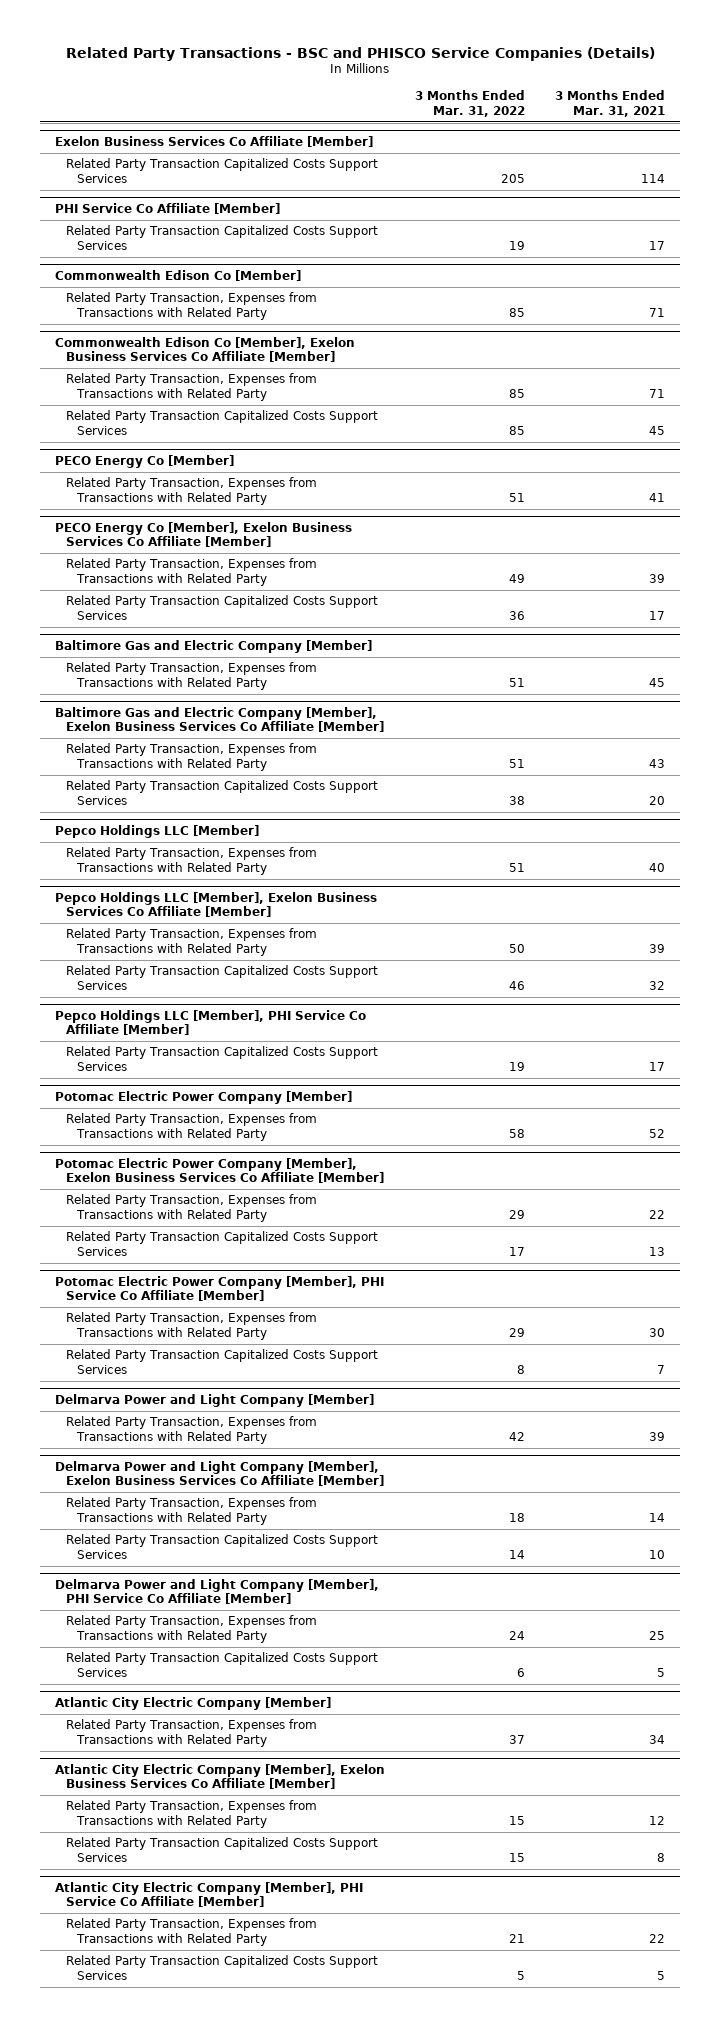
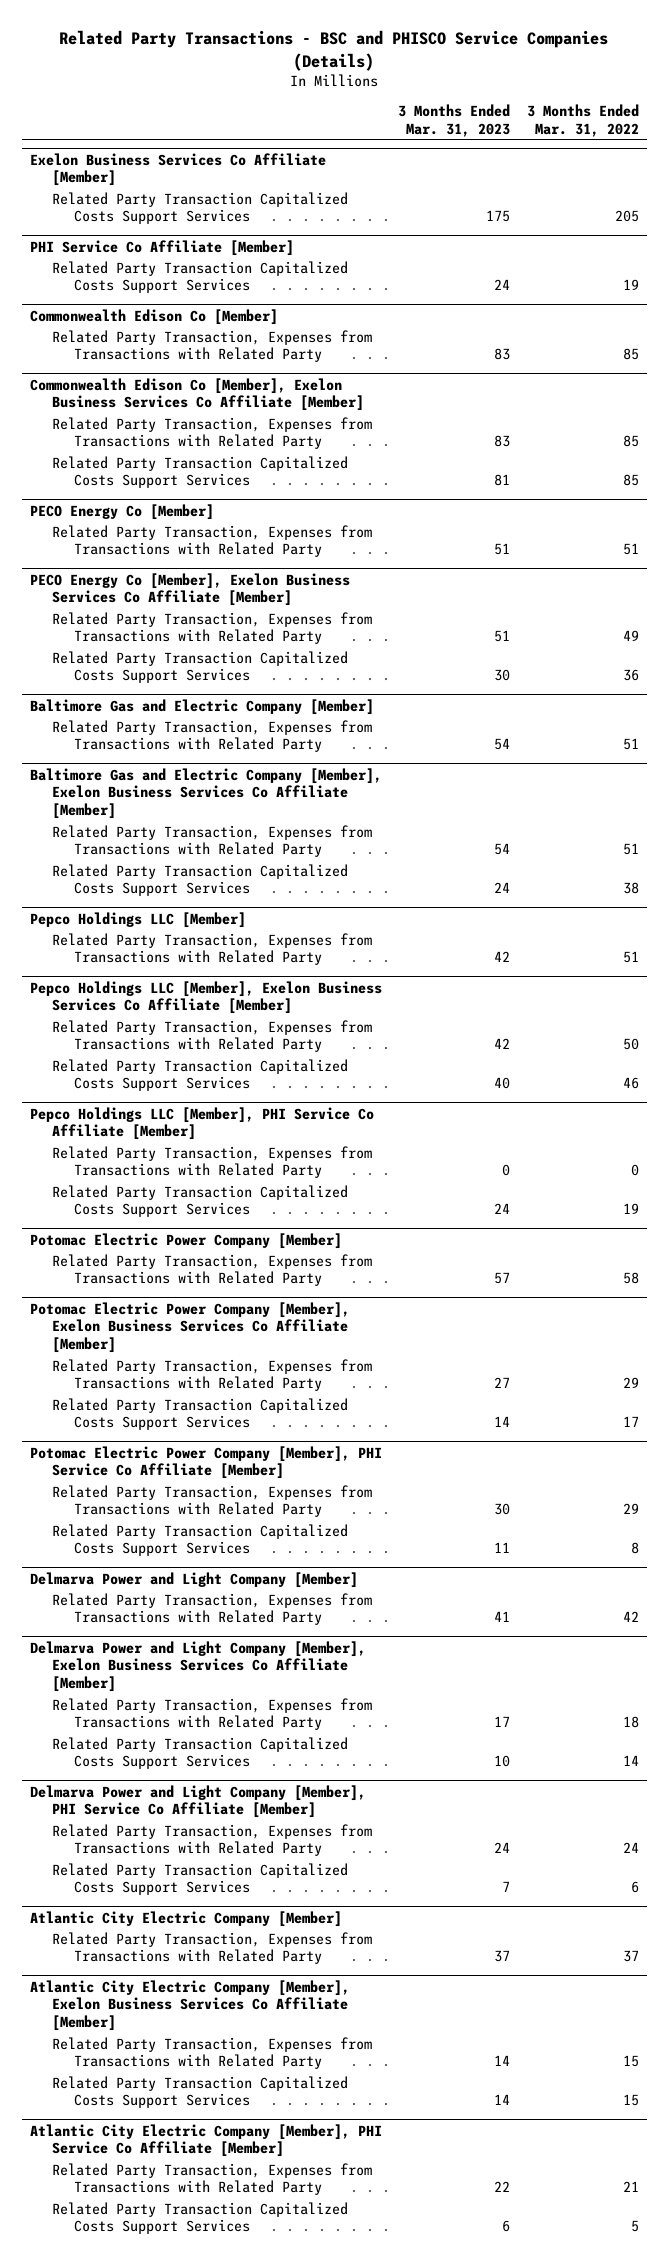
- | 3 Months Ended Mar. 31, 2022 | 3 Months Ended Mar. 31, 2021
+ | 3 Months Ended Mar. 31, 2023 | 3 Months Ended Mar. 31, 2022
@ Pepco Holdings LLC [Member], PHI Service Co Affiliate [Member]
+ Related Party Transaction, Expenses from Transactions with Related Party | 0 | 0

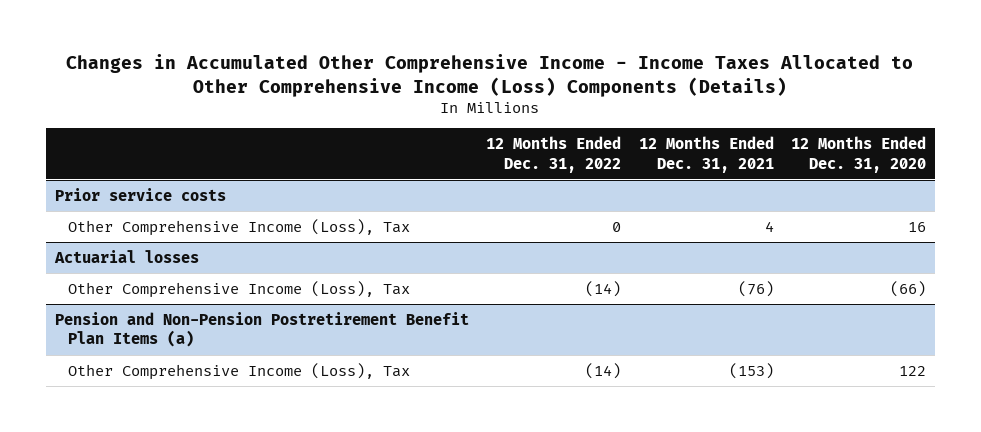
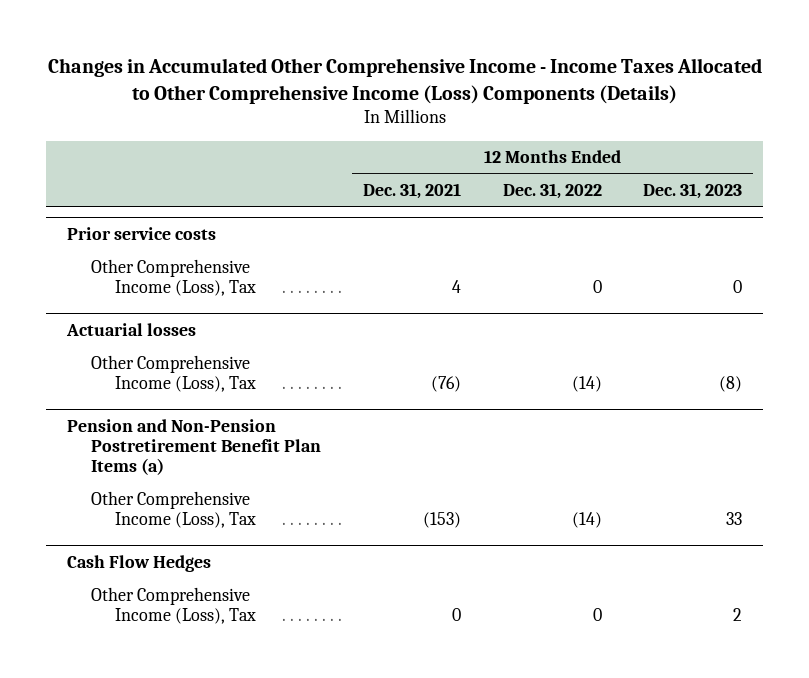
- | 12 Months Ended Dec. 31, 2022 | 12 Months Ended Dec. 31, 2021 | 12 Months Ended Dec. 31, 2020
+ | 12 Months Ended Dec. 31, 2021 | 12 Months Ended Dec. 31, 2022 | 12 Months Ended Dec. 31, 2023
+ Cash Flow Hedges
+ Other Comprehensive Income (Loss), Tax | 0 | 0 | 2

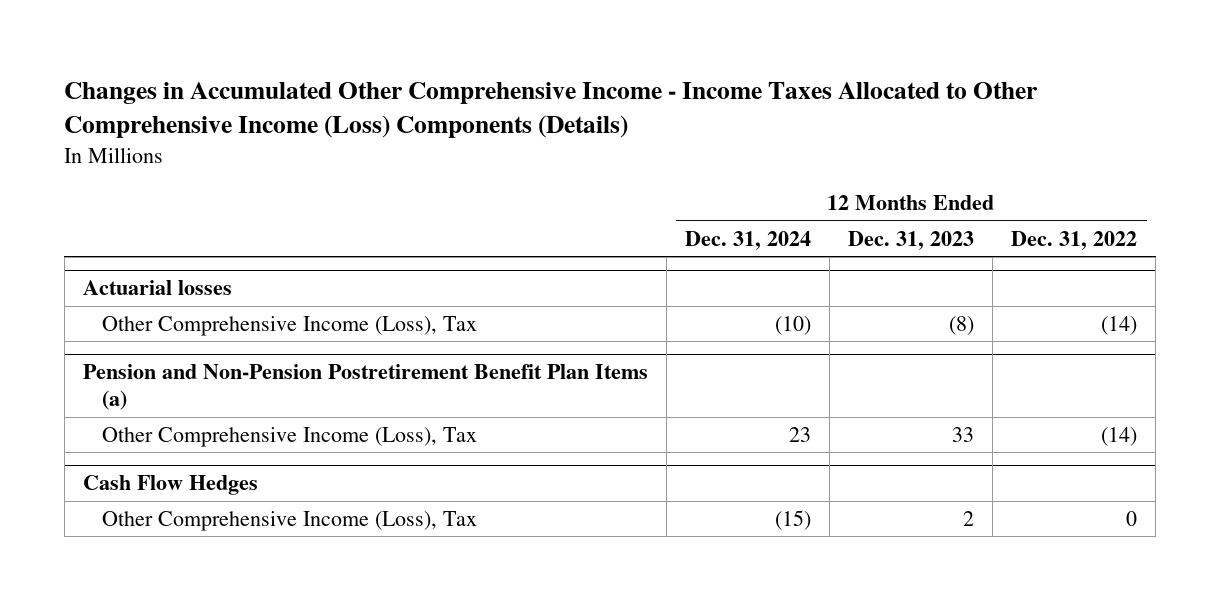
- | 12 Months Ended Dec. 31, 2021 | 12 Months Ended Dec. 31, 2022 | 12 Months Ended Dec. 31, 2023
+ | 12 Months Ended Dec. 31, 2024 | 12 Months Ended Dec. 31, 2023 | 12 Months Ended Dec. 31, 2022
- Prior service costs
- Other Comprehensive Income (Loss), Tax | 4 | 0 | 0

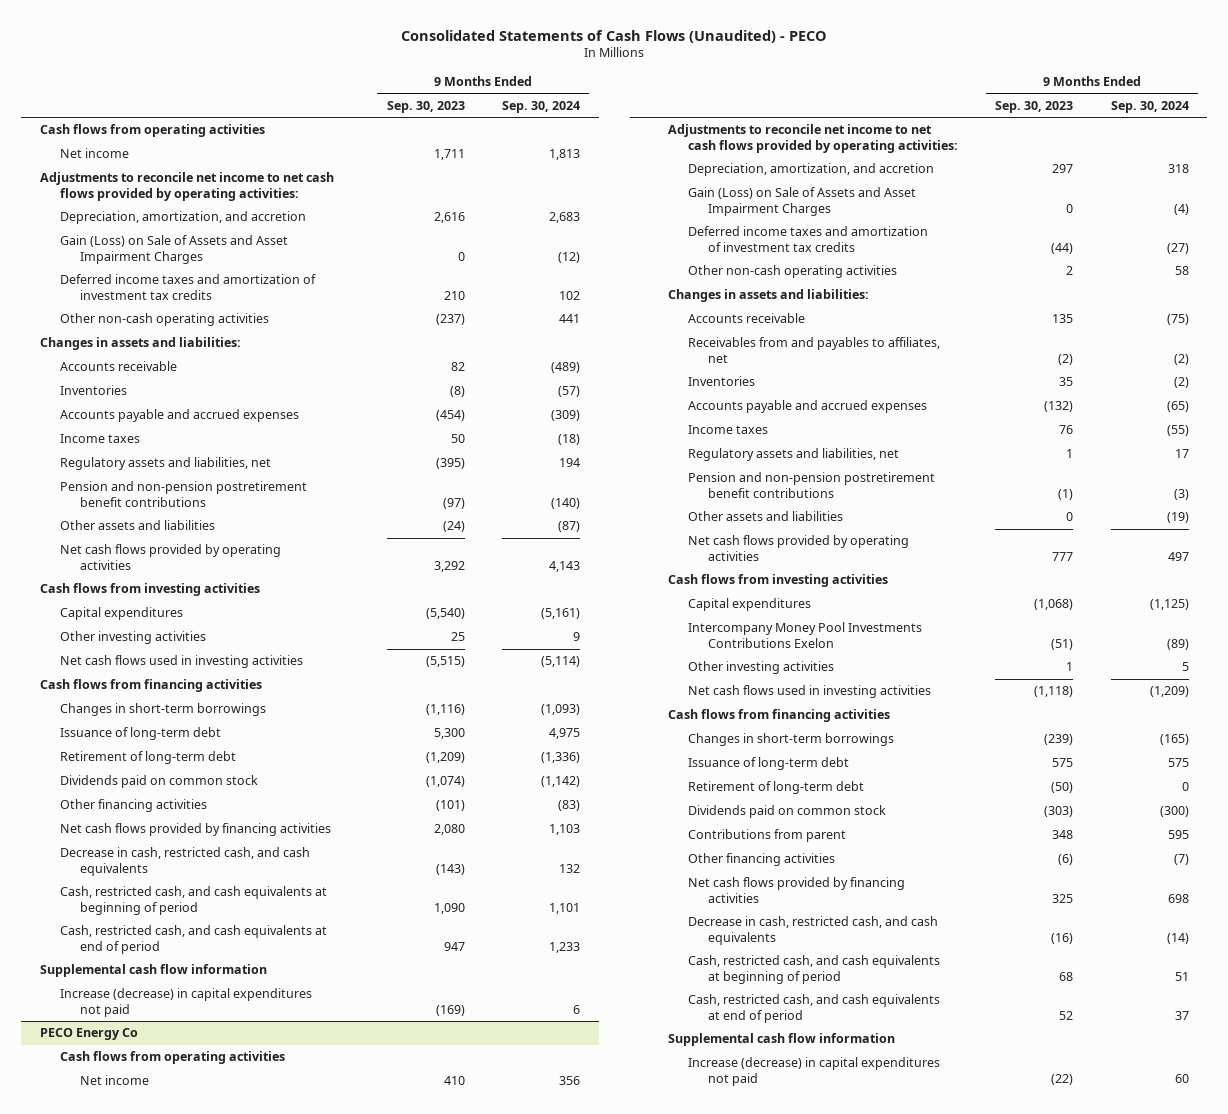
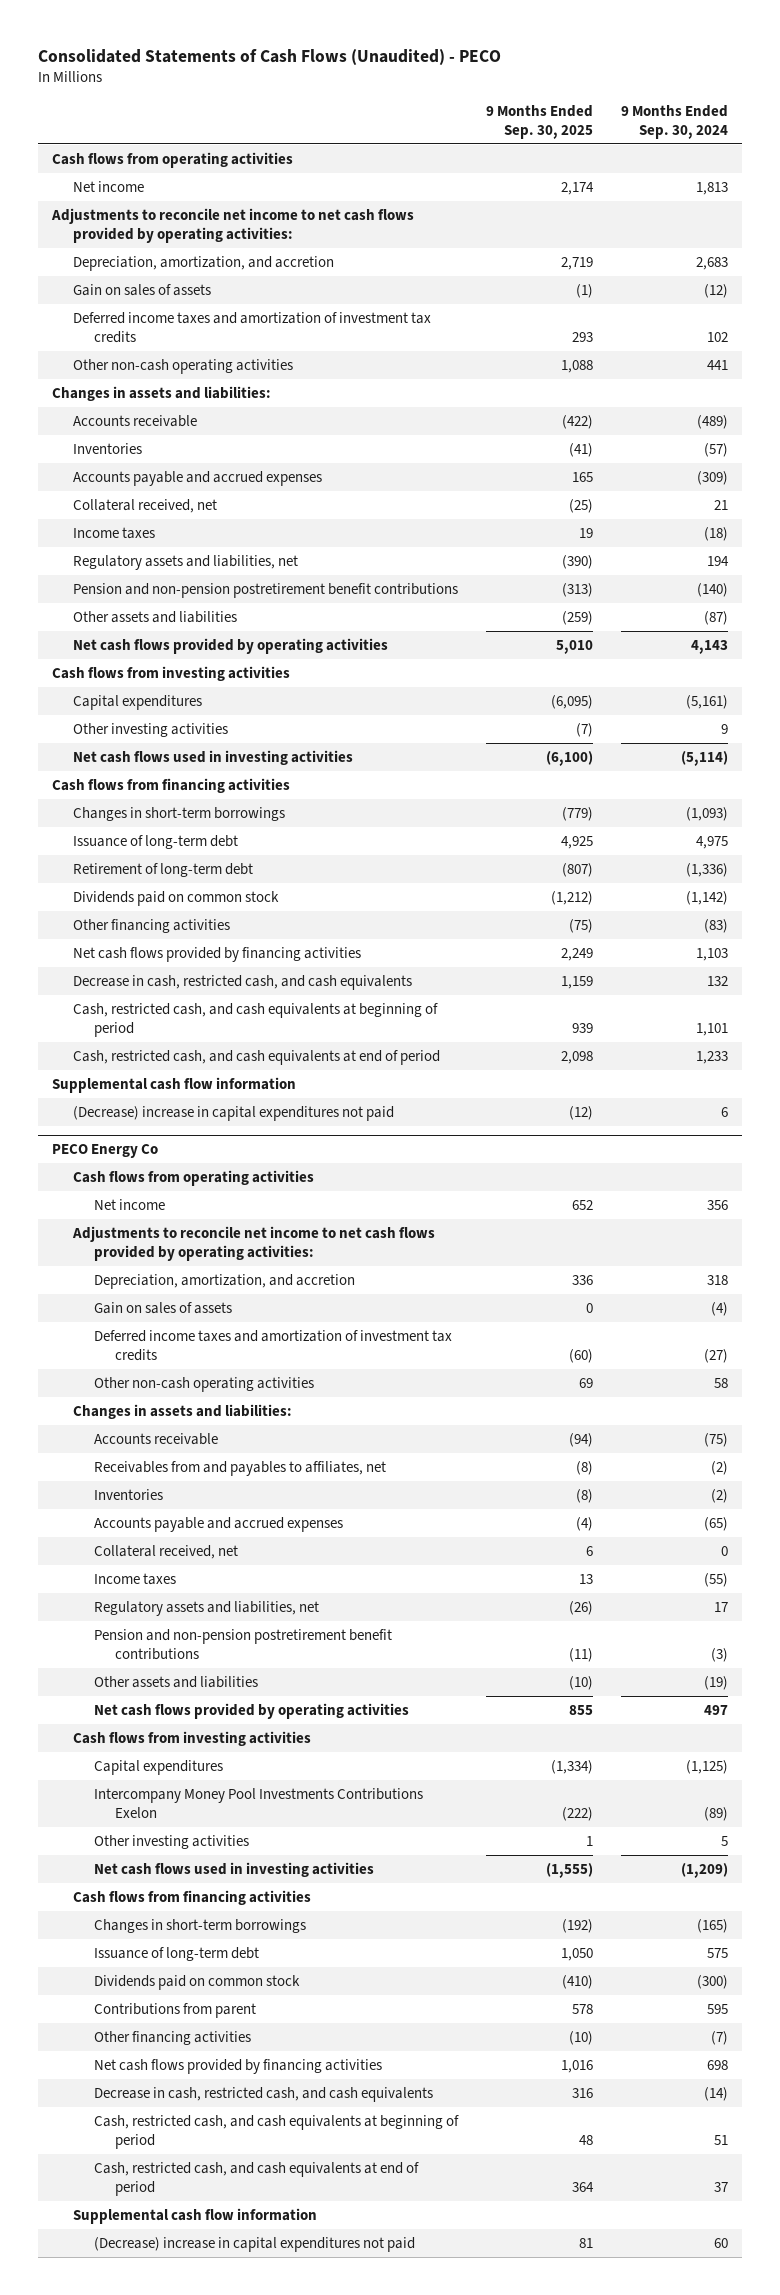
- | 9 Months Ended Sep. 30, 2023 | 9 Months Ended Sep. 30, 2024
+ | 9 Months Ended Sep. 30, 2025 | 9 Months Ended Sep. 30, 2024
- Gain (Loss) on Sale of Assets and Asset Impairment Charges | 0 | (12)
+ Gain on sales of assets | (1) | (12)
+ Collateral received, net | (25) | 21
- Increase (decrease) in capital expenditures not paid | (169) | 6
+ (Decrease) increase in capital expenditures not paid | (12) | 6
@ PECO Energy Co
- Gain (Loss) on Sale of Assets and Asset Impairment Charges | 0 | (4)
+ Gain on sales of assets | 0 | (4)
+ Collateral received, net | 6 | 0
- Retirement of long-term debt | (50) | 0
- Increase (decrease) in capital expenditures not paid | (22) | 60
+ (Decrease) increase in capital expenditures not paid | 81 | 60

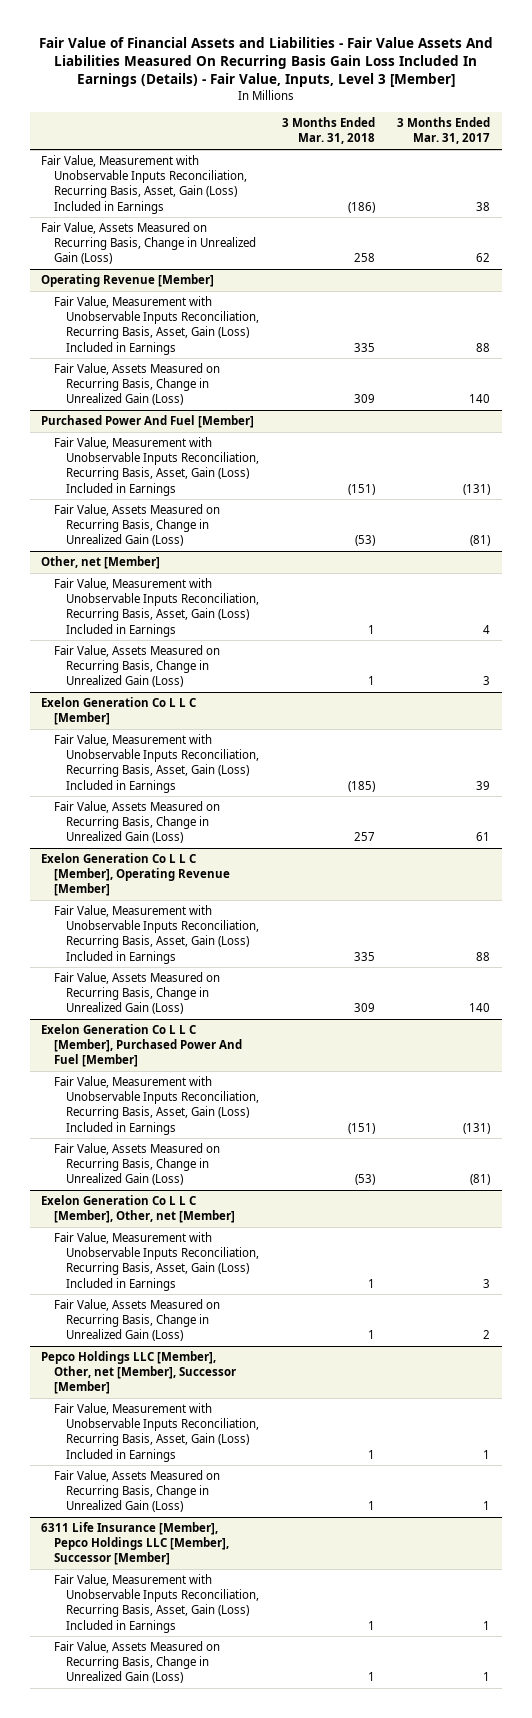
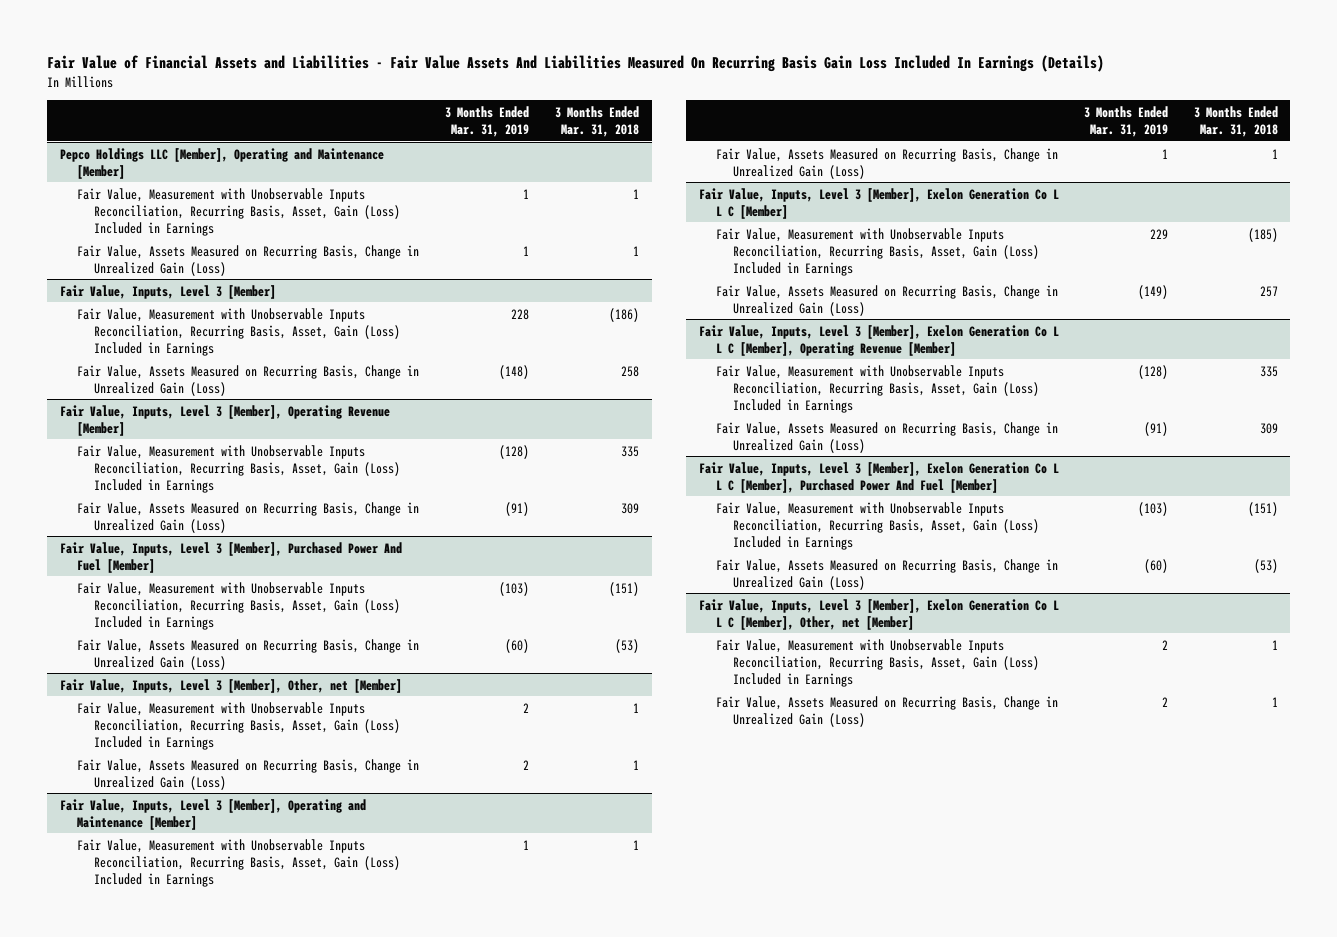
- Fair Value of Financial Assets and Liabilities - Fair Value Assets And Liabilities Measured On Recurring Basis Gain Loss Included In Earnings (Details) - Fair Value, Inputs, Level 3 [Member]
+ Fair Value of Financial Assets and Liabilities - Fair Value Assets And Liabilities Measured On Recurring Basis Gain Loss Included In Earnings (Details)
- | 3 Months Ended Mar. 31, 2018 | 3 Months Ended Mar. 31, 2017
+ | 3 Months Ended Mar. 31, 2019 | 3 Months Ended Mar. 31, 2018
+ Pepco Holdings LLC [Member], Operating and Maintenance [Member]
+ Fair Value, Measurement with Unobservable Inputs Reconciliation, Recurring Basis, Asset, Gain (Loss) Included in Earnings | 1 | 1
+ Fair Value, Assets Measured on Recurring Basis, Change in Unrealized Gain (Loss) | 1 | 1
+ Fair Value, Inputs, Level 3 [Member]
- Operating Revenue [Member]
+ Fair Value, Inputs, Level 3 [Member], Operating Revenue [Member]
- Purchased Power And Fuel [Member]
+ Fair Value, Inputs, Level 3 [Member], Purchased Power And Fuel [Member]
- Other, net [Member]
+ Fair Value, Inputs, Level 3 [Member], Other, net [Member]
- Exelon Generation Co L L C [Member]
+ Fair Value, Inputs, Level 3 [Member], Operating and Maintenance [Member]
+ Fair Value, Measurement with Unobservable Inputs Reconciliation, Recurring Basis, Asset, Gain (Loss) Included in Earnings | 1 | 1
+ Fair Value, Assets Measured on Recurring Basis, Change in Unrealized Gain (Loss) | 1 | 1
+ Fair Value, Inputs, Level 3 [Member], Exelon Generation Co L L C [Member]
- Exelon Generation Co L L C [Member], Operating Revenue [Member]
+ Fair Value, Inputs, Level 3 [Member], Exelon Generation Co L L C [Member], Operating Revenue [Member]
- Exelon Generation Co L L C [Member], Purchased Power And Fuel [Member]
+ Fair Value, Inputs, Level 3 [Member], Exelon Generation Co L L C [Member], Purchased Power And Fuel [Member]
- Exelon Generation Co L L C [Member], Other, net [Member]
- Fair Value, Measurement with Unobservable Inputs Reconciliation, Recurring Basis, Asset, Gain (Loss) Included in Earnings | 1 | 3
- Fair Value, Assets Measured on Recurring Basis, Change in Unrealized Gain (Loss) | 1 | 2
- Pepco Holdings LLC [Member], Other, net [Member], Successor [Member]
- Fair Value, Measurement with Unobservable Inputs Reconciliation, Recurring Basis, Asset, Gain (Loss) Included in Earnings | 1 | 1
- Fair Value, Assets Measured on Recurring Basis, Change in Unrealized Gain (Loss) | 1 | 1
- 6311 Life Insurance [Member], Pepco Holdings LLC [Member], Successor [Member]
+ Fair Value, Inputs, Level 3 [Member], Exelon Generation Co L L C [Member], Other, net [Member]

